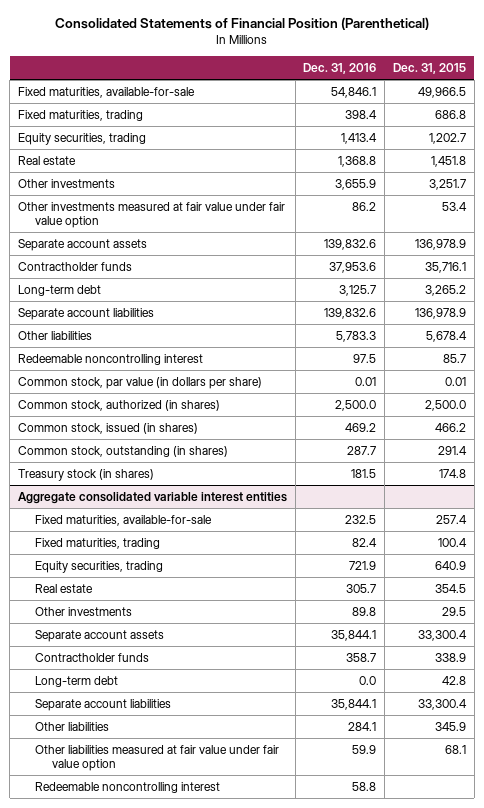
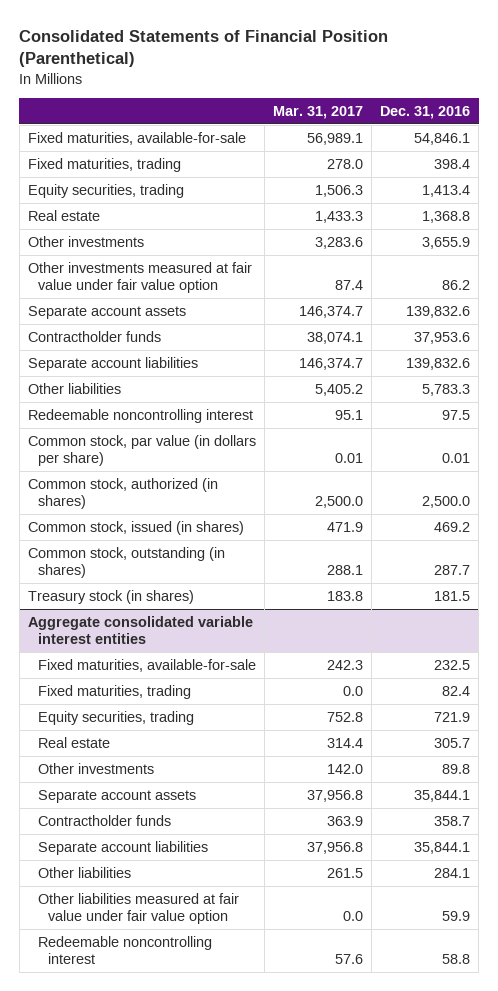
- | Dec. 31, 2016 | Dec. 31, 2015
+ | Mar. 31, 2017 | Dec. 31, 2016
- Long-term debt | 3,125.7 | 3,265.2
@ Aggregate consolidated variable interest entities
- Long-term debt | 0.0 | 42.8

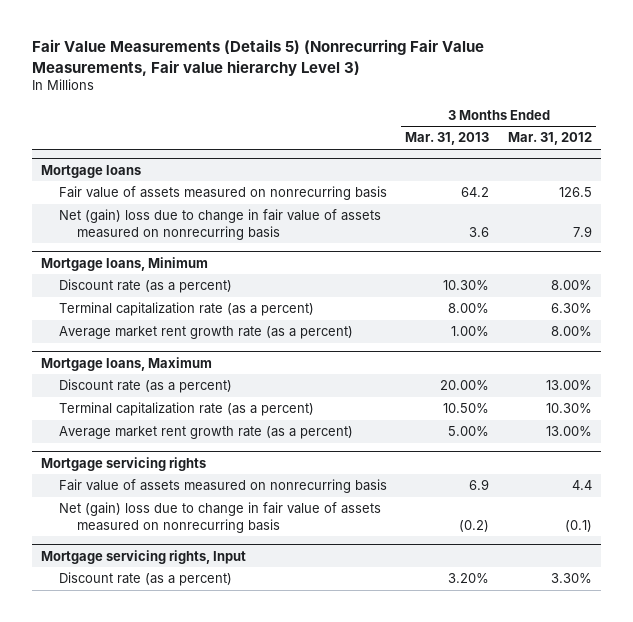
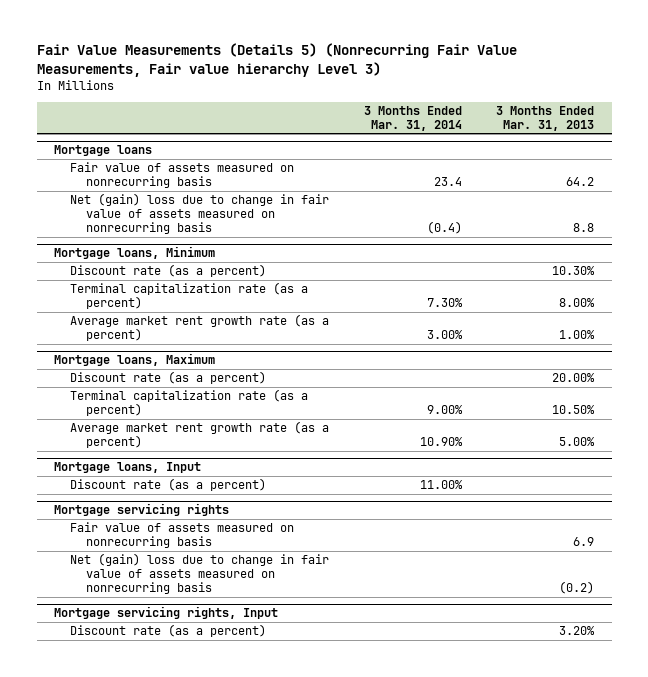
- | 3 Months Ended Mar. 31, 2013 | 3 Months Ended Mar. 31, 2012
+ | 3 Months Ended Mar. 31, 2014 | 3 Months Ended Mar. 31, 2013
@ Mortgage loans
- Net (gain) loss due to change in fair value of assets measured on nonrecurring basis | 3.6 | 7.9
+ Net (gain) loss due to change in fair value of assets measured on nonrecurring basis | (0.4) | 8.8
+ Mortgage loans, Input
+ Discount rate (as a percent) | 11.00% |

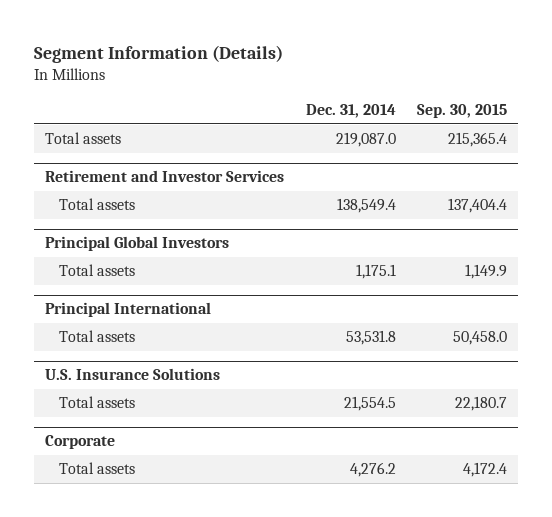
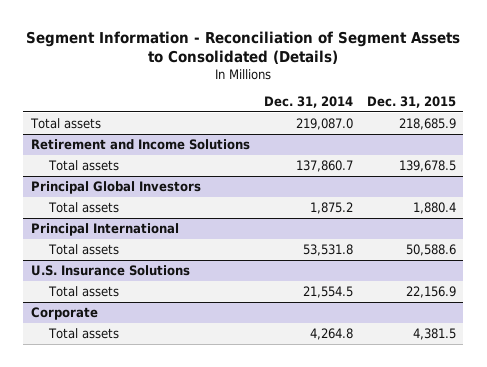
- Segment Information (Details)
+ Segment Information - Reconciliation of Segment Assets to Consolidated (Details)
- | Dec. 31, 2014 | Sep. 30, 2015
+ | Dec. 31, 2014 | Dec. 31, 2015
- Retirement and Investor Services
- Total assets | 138,549.4 | 137,404.4
+ Retirement and Income Solutions
+ Total assets | 137,860.7 | 139,678.5
@ Principal Global Investors
- Total assets | 1,175.1 | 1,149.9
+ Total assets | 1,875.2 | 1,880.4
@ Corporate
- Total assets | 4,276.2 | 4,172.4
+ Total assets | 4,264.8 | 4,381.5

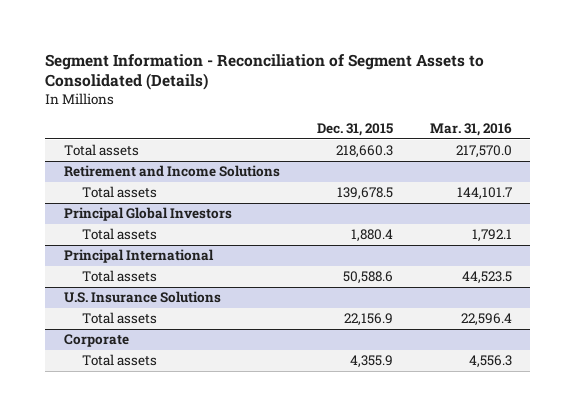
- | Dec. 31, 2014 | Dec. 31, 2015
+ | Dec. 31, 2015 | Mar. 31, 2016
- Total assets | 219,087.0 | 218,685.9
+ Total assets | 218,660.3 | 217,570.0
@ Corporate
- Total assets | 4,264.8 | 4,381.5
+ Total assets | 4,355.9 | 4,556.3

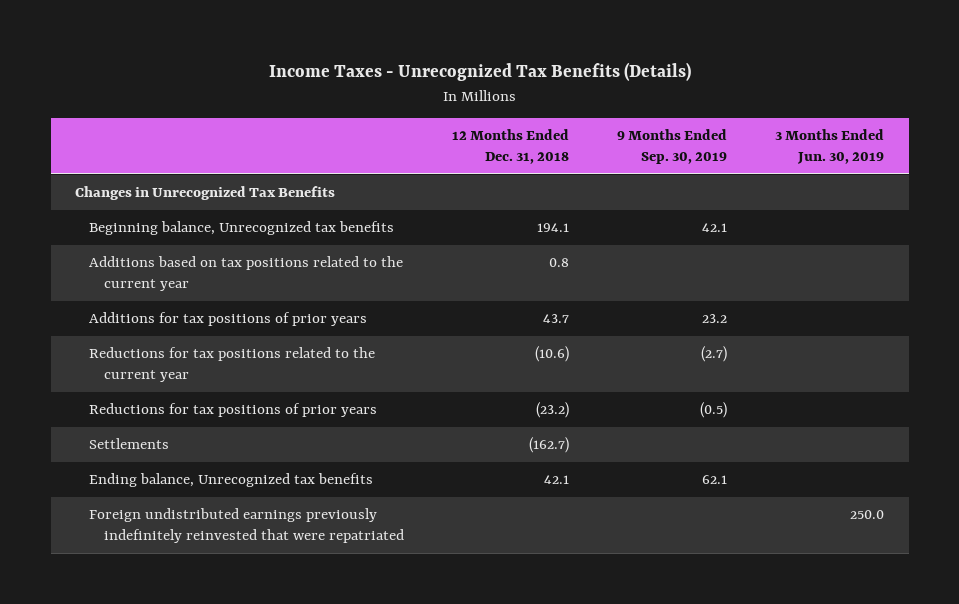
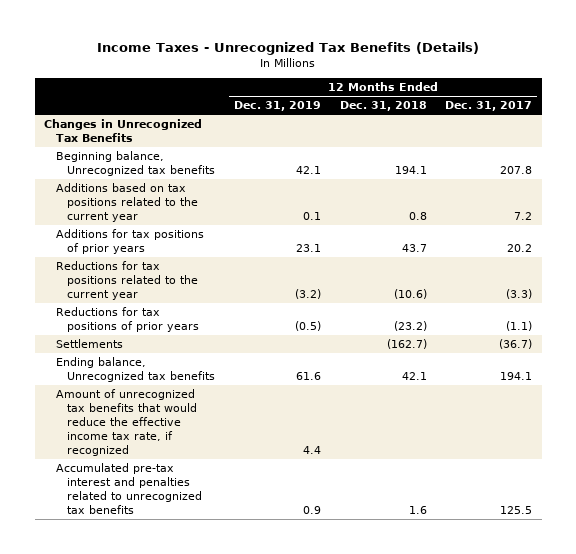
- | 12 Months Ended Dec. 31, 2018 | 9 Months Ended Sep. 30, 2019 | 3 Months Ended Jun. 30, 2019
+ | 12 Months Ended Dec. 31, 2019 | 12 Months Ended Dec. 31, 2018 | 12 Months Ended Dec. 31, 2017
- Foreign undistributed earnings previously indefinitely reinvested that were repatriated | | | 250.0
+ Amount of unrecognized tax benefits that would reduce the effective income tax rate, if recognized | 4.4 | |
+ Accumulated pre-tax interest and penalties related to unrecognized tax benefits | 0.9 | 1.6 | 125.5

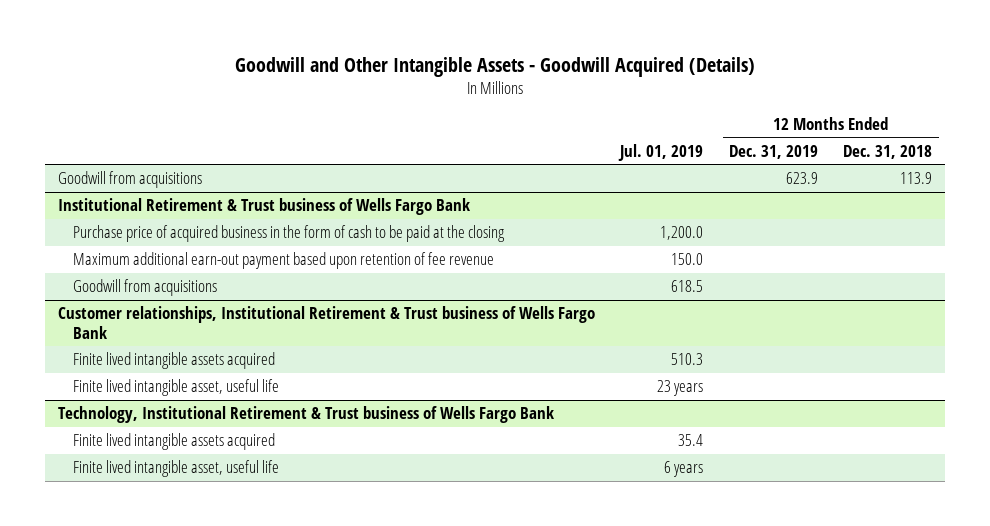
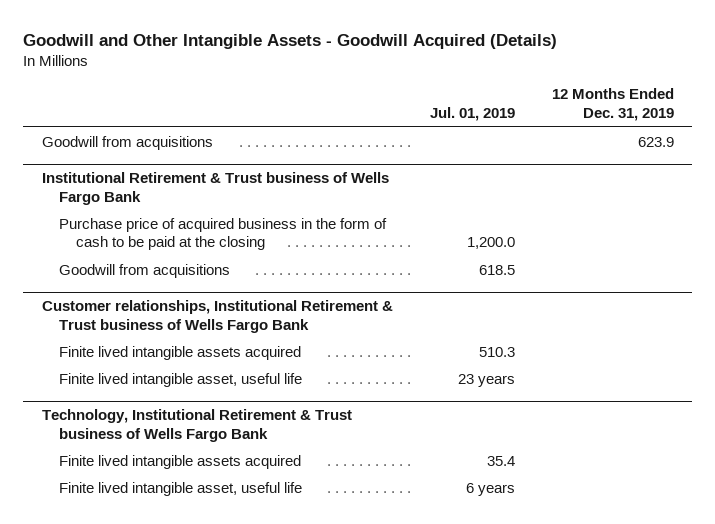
- | Jul. 01, 2019 | 12 Months Ended Dec. 31, 2019 | 12 Months Ended Dec. 31, 2018
+ | Jul. 01, 2019 | 12 Months Ended Dec. 31, 2019
@ Institutional Retirement & Trust business of Wells Fargo Bank
- Maximum additional earn-out payment based upon retention of fee revenue | 150.0 | |

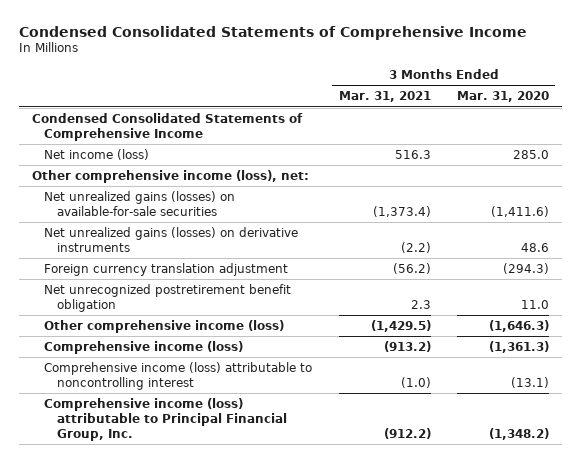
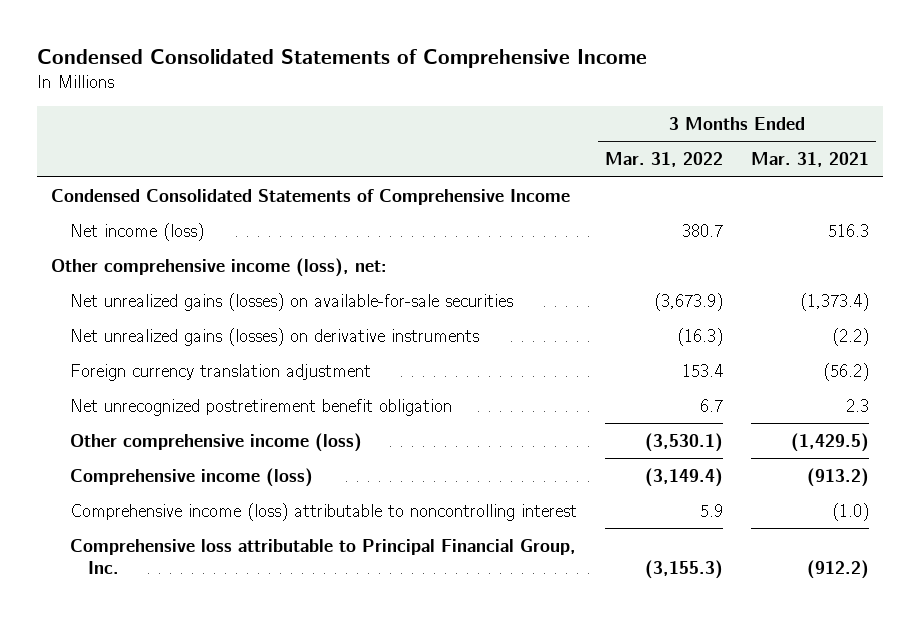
- | 3 Months Ended Mar. 31, 2021 | 3 Months Ended Mar. 31, 2020
+ | 3 Months Ended Mar. 31, 2022 | 3 Months Ended Mar. 31, 2021
- Comprehensive income (loss) attributable to Principal Financial Group, Inc. | (912.2) | (1,348.2)
+ Comprehensive loss attributable to Principal Financial Group, Inc. | (3,155.3) | (912.2)

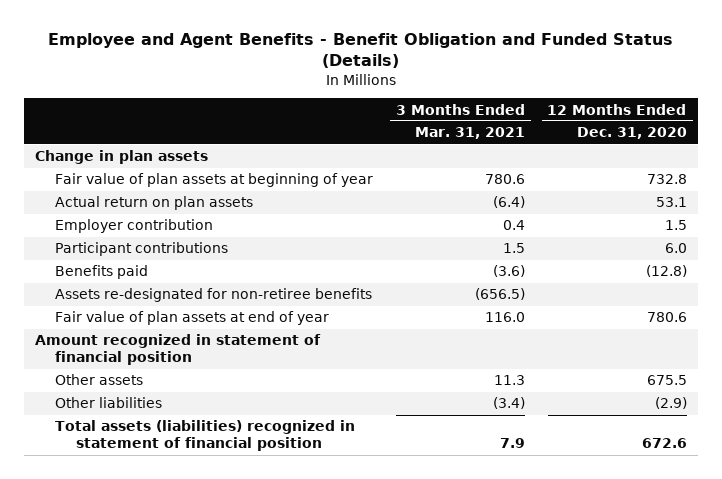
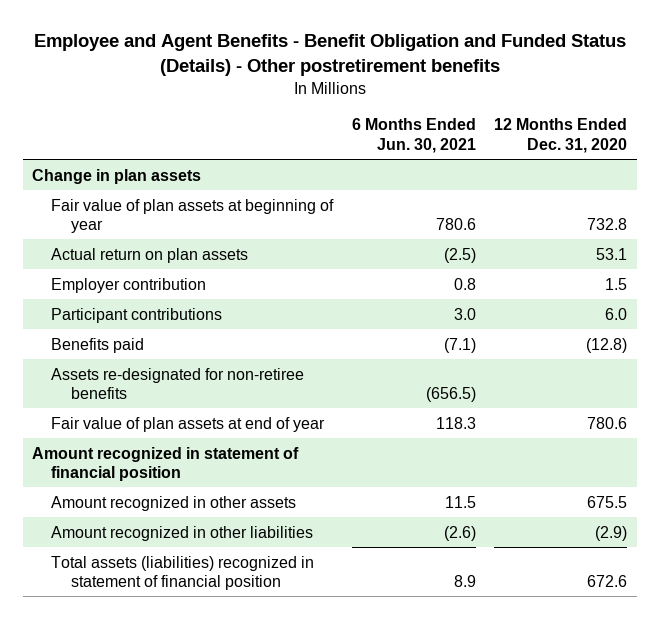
- Employee and Agent Benefits - Benefit Obligation and Funded Status (Details)
+ Employee and Agent Benefits - Benefit Obligation and Funded Status (Details) - Other postretirement benefits
- | 3 Months Ended Mar. 31, 2021 | 12 Months Ended Dec. 31, 2020
+ | 6 Months Ended Jun. 30, 2021 | 12 Months Ended Dec. 31, 2020
- Other assets | 11.3 | 675.5
- Other liabilities | (3.4) | (2.9)
+ Amount recognized in other assets | 11.5 | 675.5
+ Amount recognized in other liabilities | (2.6) | (2.9)

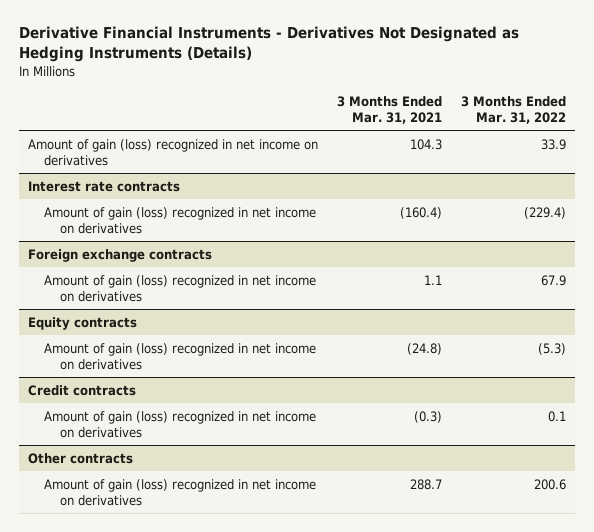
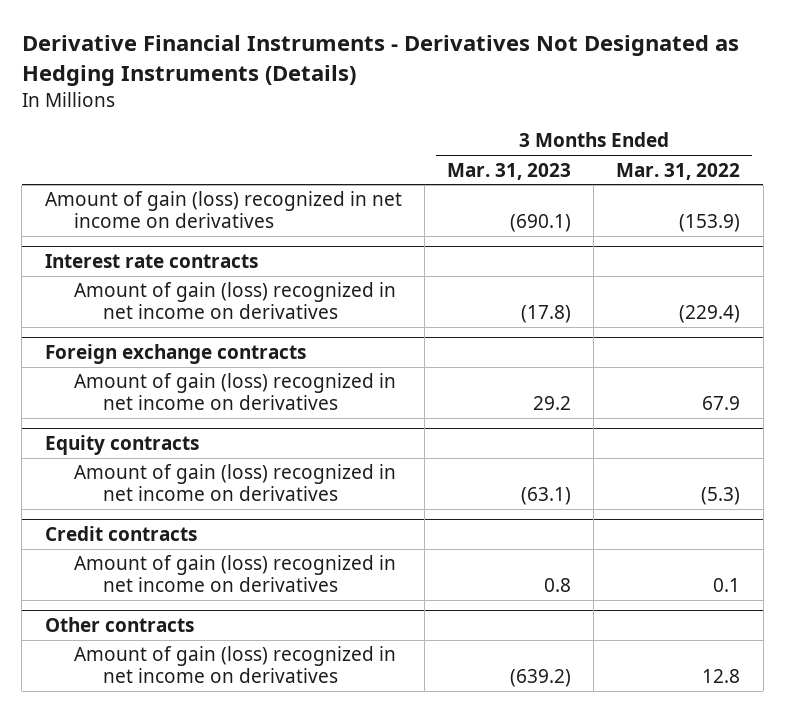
- | 3 Months Ended Mar. 31, 2021 | 3 Months Ended Mar. 31, 2022
+ | 3 Months Ended Mar. 31, 2023 | 3 Months Ended Mar. 31, 2022
- Amount of gain (loss) recognized in net income on derivatives | 104.3 | 33.9
+ Amount of gain (loss) recognized in net income on derivatives | (690.1) | (153.9)
@ Other contracts
- Amount of gain (loss) recognized in net income on derivatives | 288.7 | 200.6
+ Amount of gain (loss) recognized in net income on derivatives | (639.2) | 12.8

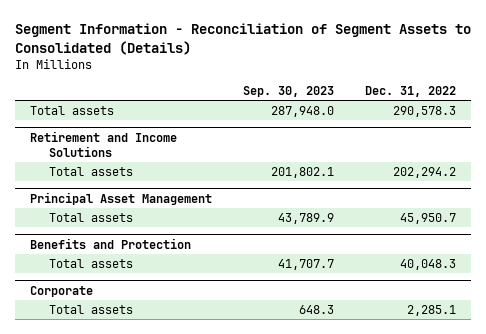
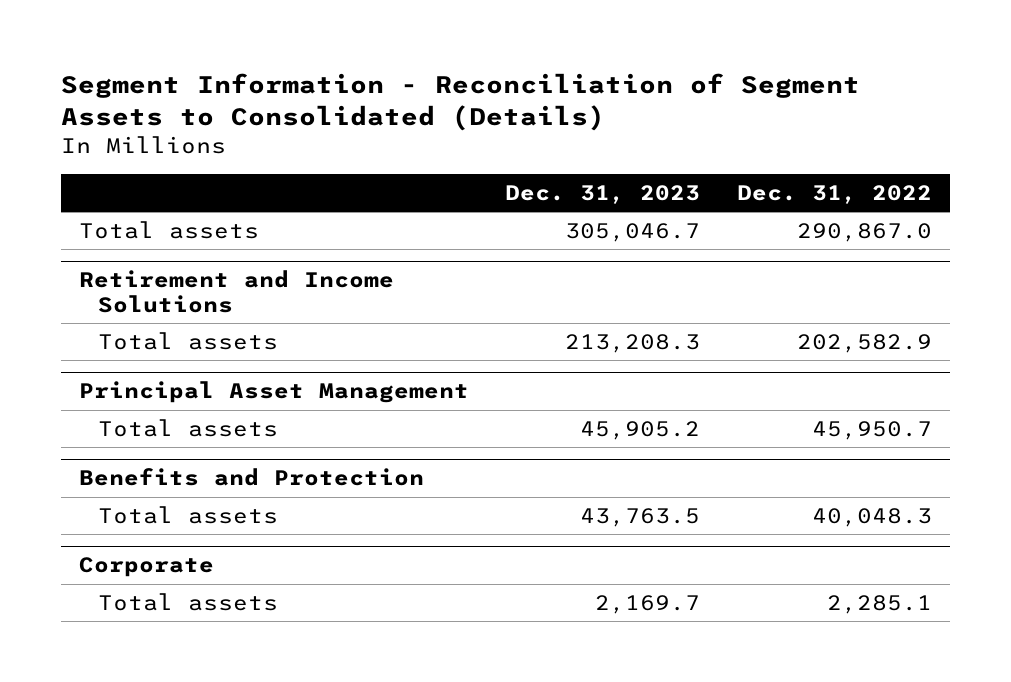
- | Sep. 30, 2023 | Dec. 31, 2022
+ | Dec. 31, 2023 | Dec. 31, 2022
- Total assets | 287,948.0 | 290,578.3
+ Total assets | 305,046.7 | 290,867.0
@ Retirement and Income Solutions
- Total assets | 201,802.1 | 202,294.2
+ Total assets | 213,208.3 | 202,582.9

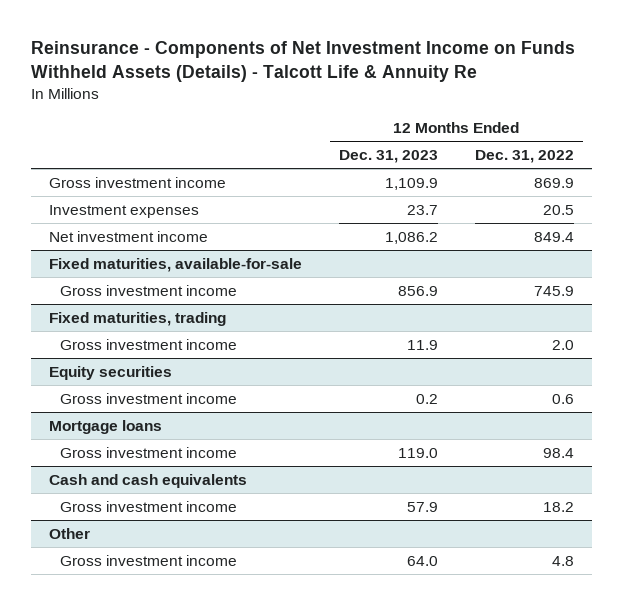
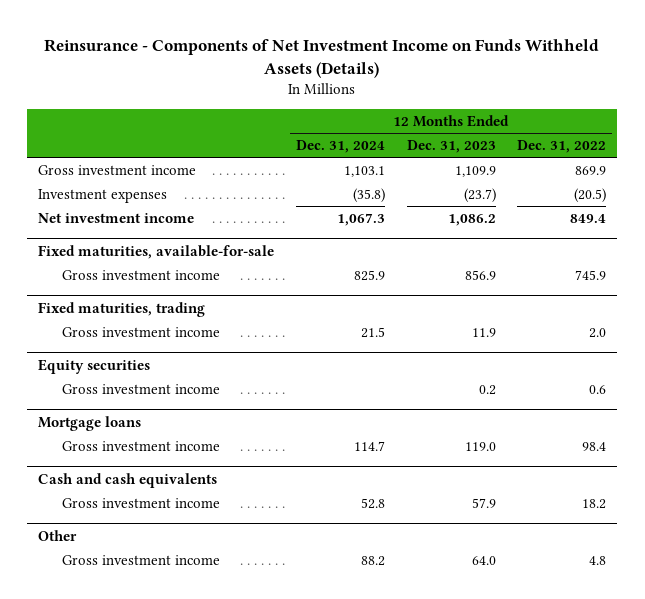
- Reinsurance - Components of Net Investment Income on Funds Withheld Assets (Details) - Talcott Life & Annuity Re
+ Reinsurance - Components of Net Investment Income on Funds Withheld Assets (Details)
- | 12 Months Ended Dec. 31, 2023 | 12 Months Ended Dec. 31, 2022
+ | 12 Months Ended Dec. 31, 2024 | 12 Months Ended Dec. 31, 2023 | 12 Months Ended Dec. 31, 2022
- Investment expenses | 23.7 | 20.5
+ Investment expenses | (35.8) | (23.7) | (20.5)

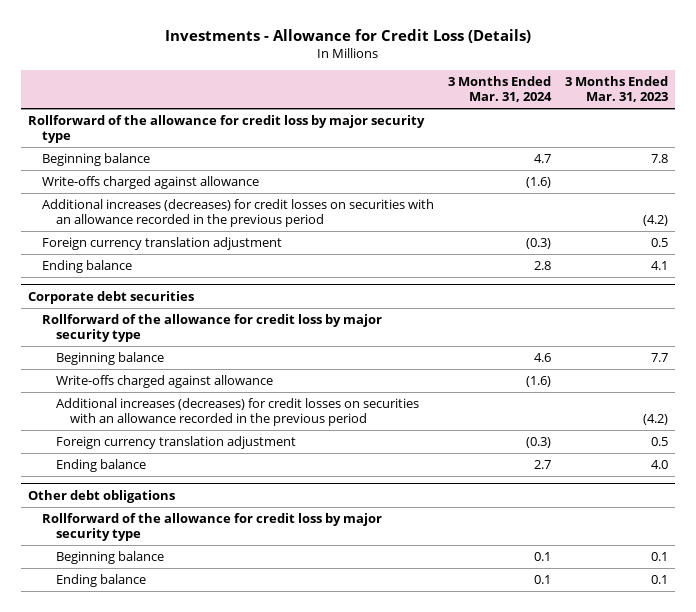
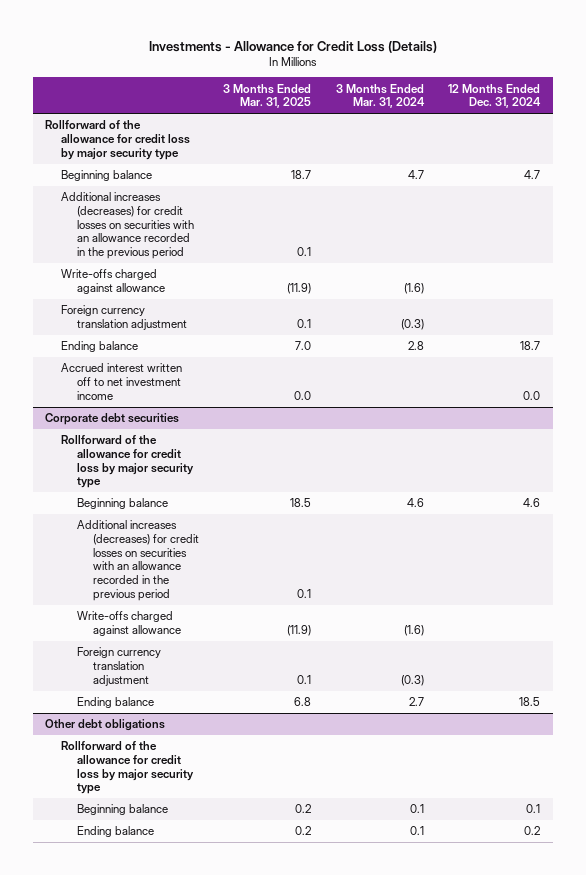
- | 3 Months Ended Mar. 31, 2024 | 3 Months Ended Mar. 31, 2023
+ | 3 Months Ended Mar. 31, 2025 | 3 Months Ended Mar. 31, 2024 | 12 Months Ended Dec. 31, 2024
moved down: Write-offs charged against allowance | (11.9) | (1.6) |
+ Accrued interest written off to net investment income | 0.0 | | 0.0
@ Corporate debt securities
moved down: Write-offs charged against allowance | (11.9) | (1.6) |

